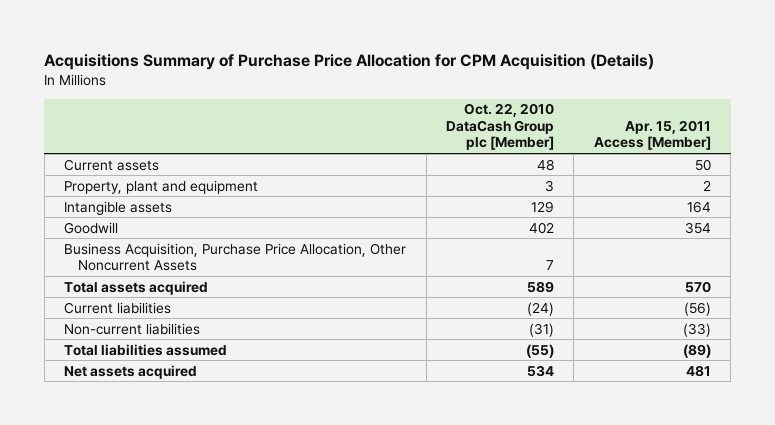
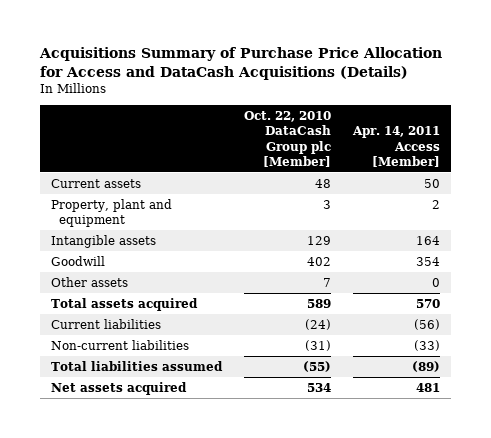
- Acquisitions Summary of Purchase Price Allocation for CPM Acquisition (Details)
+ Acquisitions Summary of Purchase Price Allocation for Access and DataCash Acquisitions (Details)
- | Oct. 22, 2010 DataCash Group plc [Member] | Apr. 15, 2011 Access [Member]
+ | Oct. 22, 2010 DataCash Group plc [Member] | Apr. 14, 2011 Access [Member]
- Business Acquisition, Purchase Price Allocation, Other Noncurrent Assets | 7 |
+ Other assets | 7 | 0

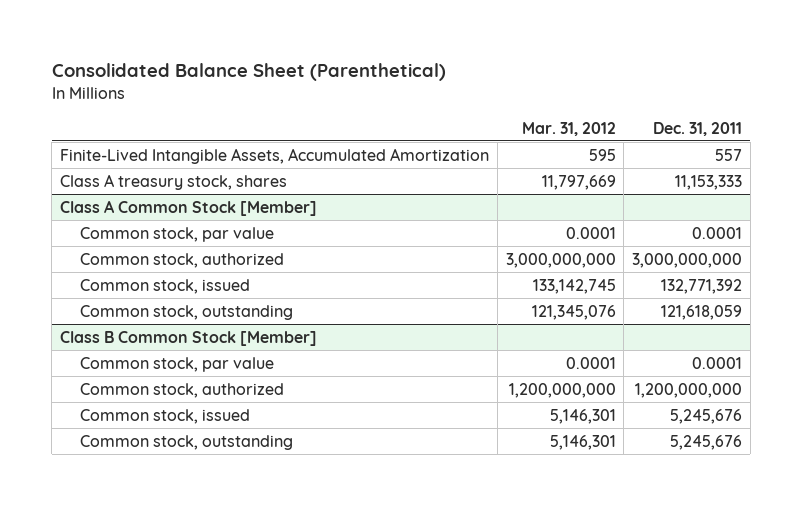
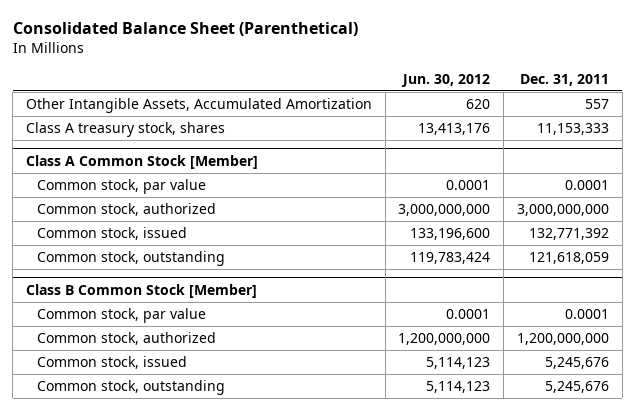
- | Mar. 31, 2012 | Dec. 31, 2011
+ | Jun. 30, 2012 | Dec. 31, 2011
- Finite-Lived Intangible Assets, Accumulated Amortization | 595 | 557
+ Other Intangible Assets, Accumulated Amortization | 620 | 557

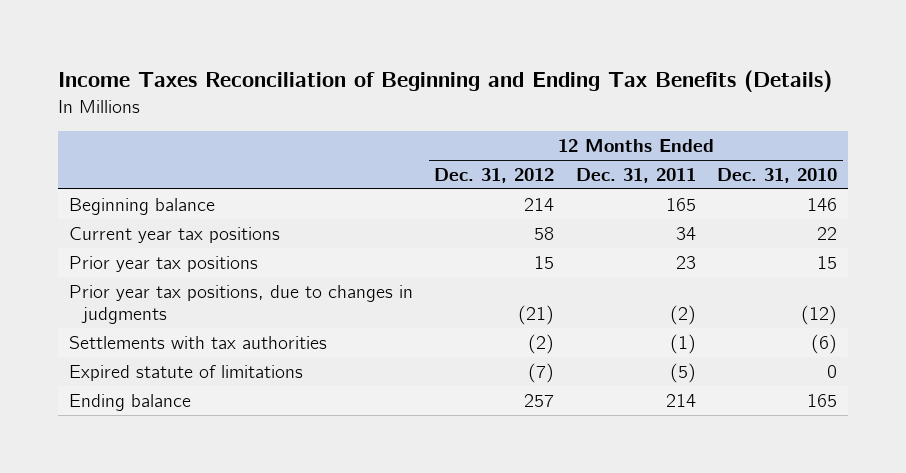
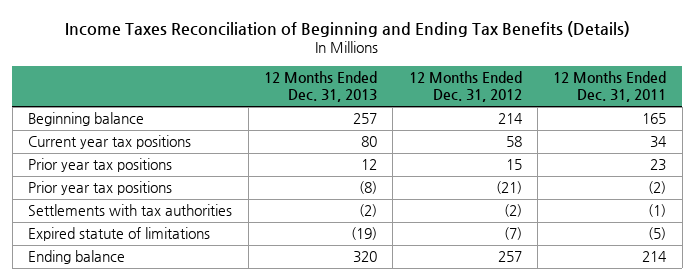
- | 12 Months Ended Dec. 31, 2012 | 12 Months Ended Dec. 31, 2011 | 12 Months Ended Dec. 31, 2010
+ | 12 Months Ended Dec. 31, 2013 | 12 Months Ended Dec. 31, 2012 | 12 Months Ended Dec. 31, 2011
- Prior year tax positions, due to changes in judgments | (21) | (2) | (12)
+ Prior year tax positions | (8) | (21) | (2)

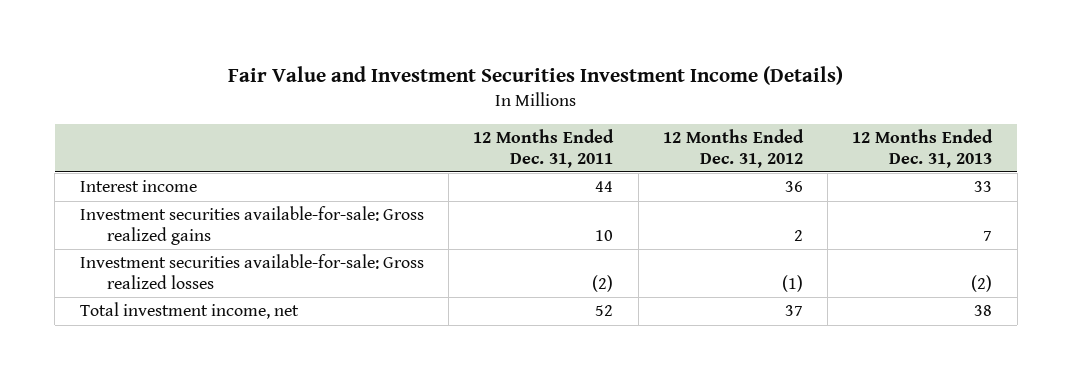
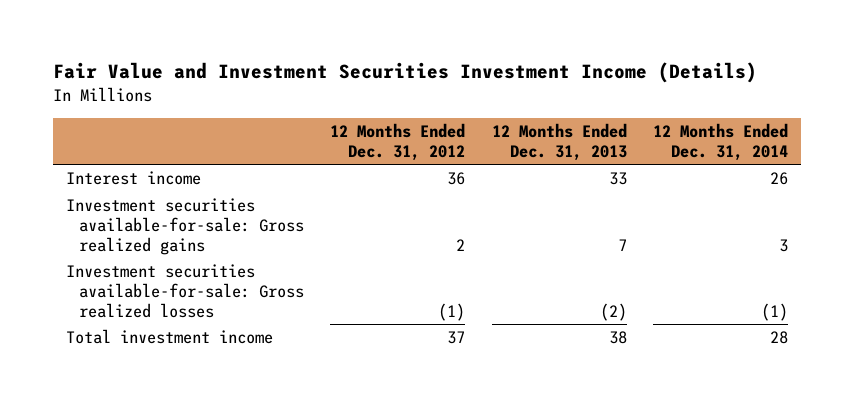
- | 12 Months Ended Dec. 31, 2011 | 12 Months Ended Dec. 31, 2012 | 12 Months Ended Dec. 31, 2013
+ | 12 Months Ended Dec. 31, 2012 | 12 Months Ended Dec. 31, 2013 | 12 Months Ended Dec. 31, 2014
- Total investment income, net | 52 | 37 | 38
+ Total investment income | 37 | 38 | 28

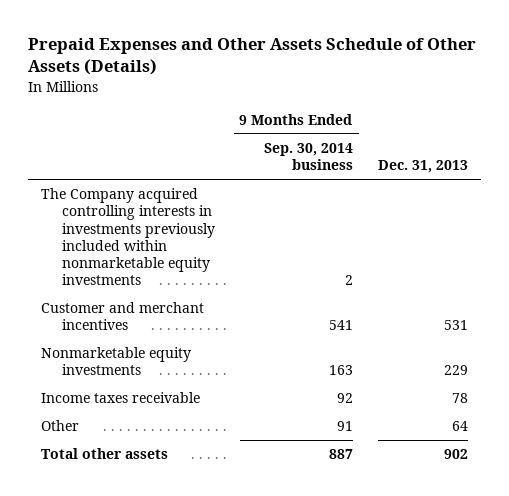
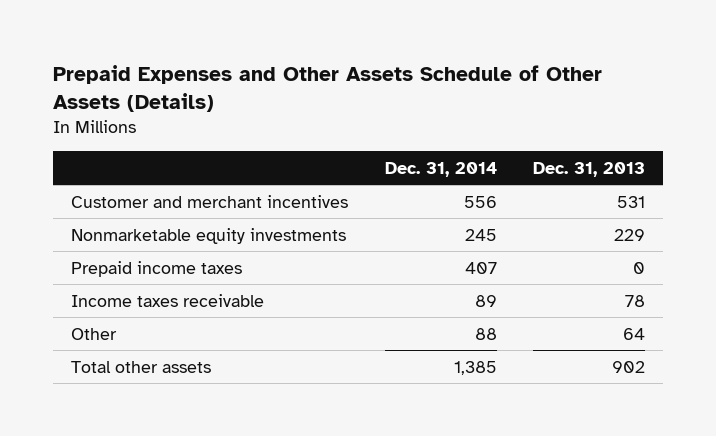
- | 9 Months Ended Sep. 30, 2014 business | Dec. 31, 2013
+ | Dec. 31, 2014 | Dec. 31, 2013
- The Company acquired controlling interests in investments previously included within nonmarketable equity investments | 2 |
+ Prepaid income taxes | 407 | 0

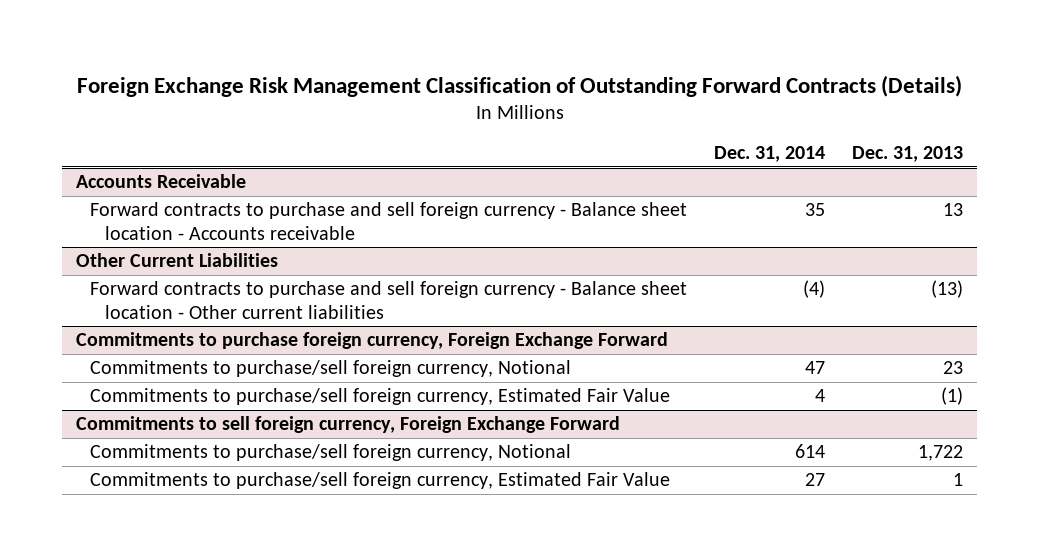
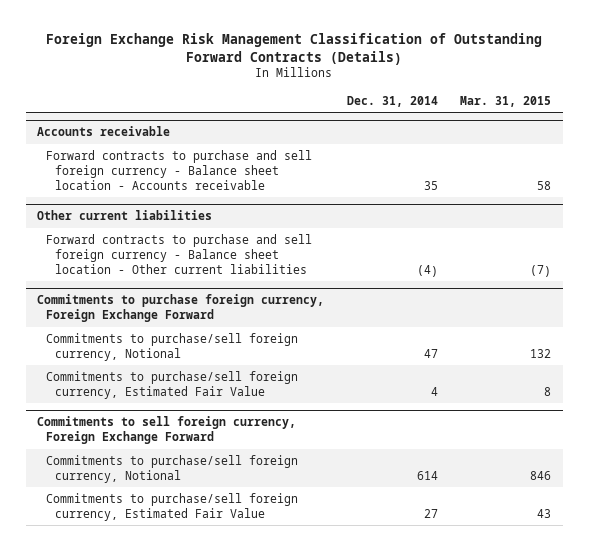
- | Dec. 31, 2014 | Dec. 31, 2013
+ | Dec. 31, 2014 | Mar. 31, 2015
- Accounts Receivable
+ Accounts receivable
- Other Current Liabilities
+ Other current liabilities

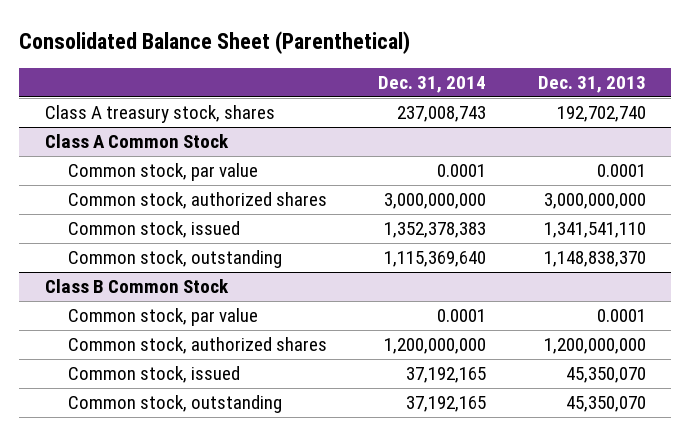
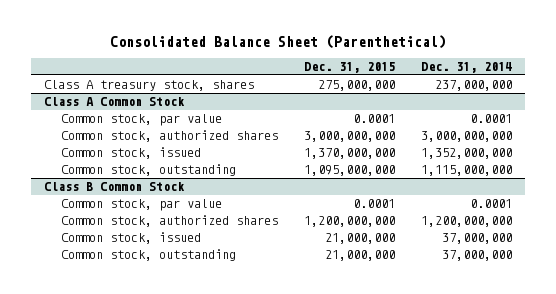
- | Dec. 31, 2014 | Dec. 31, 2013
+ | Dec. 31, 2015 | Dec. 31, 2014
- Class A treasury stock, shares | 237,008,743 | 192,702,740
+ Class A treasury stock, shares | 275,000,000 | 237,000,000
@ Class A Common Stock
- Common stock, issued | 1,352,378,383 | 1,341,541,110
- Common stock, outstanding | 1,115,369,640 | 1,148,838,370
+ Common stock, issued | 1,370,000,000 | 1,352,000,000
+ Common stock, outstanding | 1,095,000,000 | 1,115,000,000
@ Class B Common Stock
- Common stock, issued | 37,192,165 | 45,350,070
- Common stock, outstanding | 37,192,165 | 45,350,070
+ Common stock, issued | 21,000,000 | 37,000,000
+ Common stock, outstanding | 21,000,000 | 37,000,000

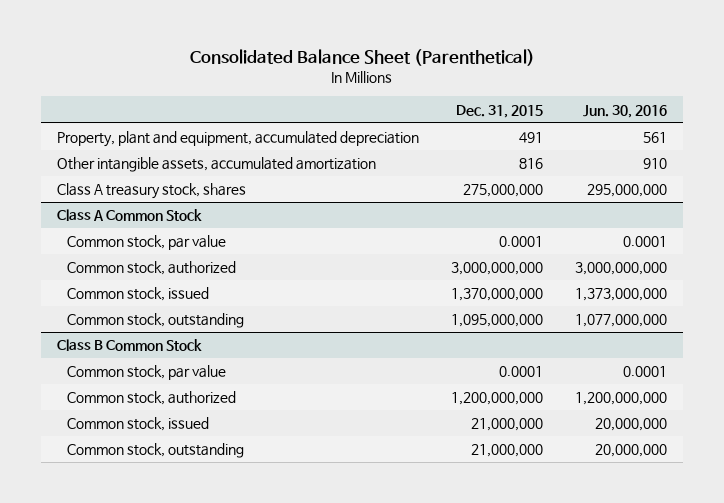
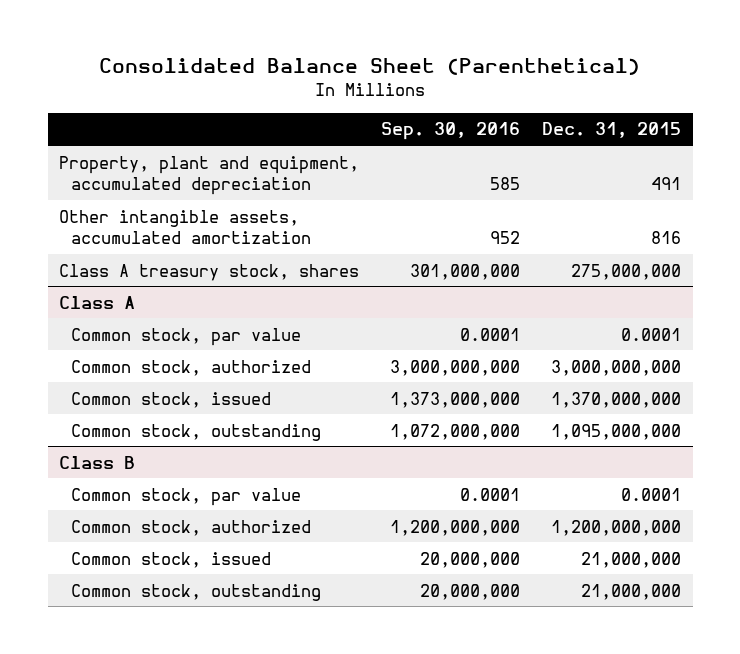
- | Dec. 31, 2015 | Jun. 30, 2016
+ | Sep. 30, 2016 | Dec. 31, 2015
- Class A Common Stock
+ Class A
- Class B Common Stock
+ Class B

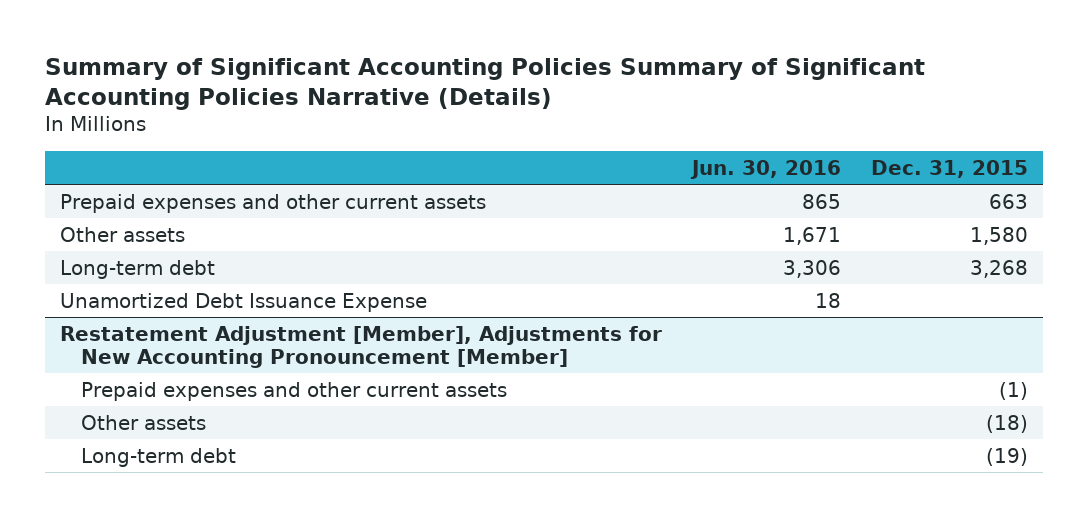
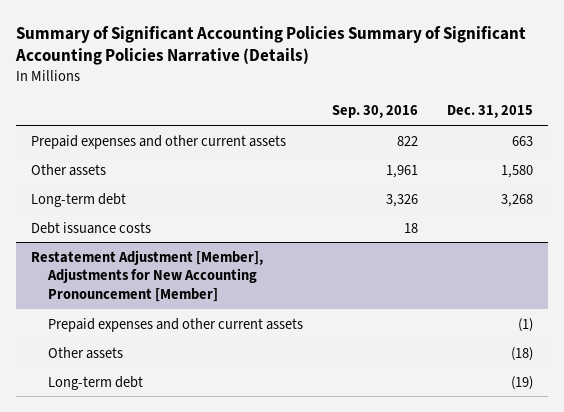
- | Jun. 30, 2016 | Dec. 31, 2015
+ | Sep. 30, 2016 | Dec. 31, 2015
- Unamortized Debt Issuance Expense | 18 |
+ Debt issuance costs | 18 |

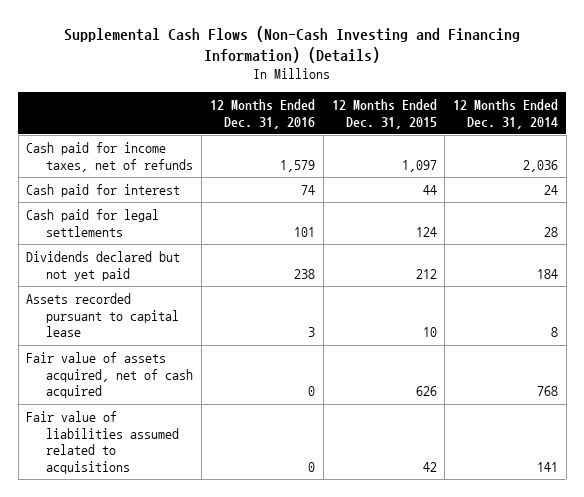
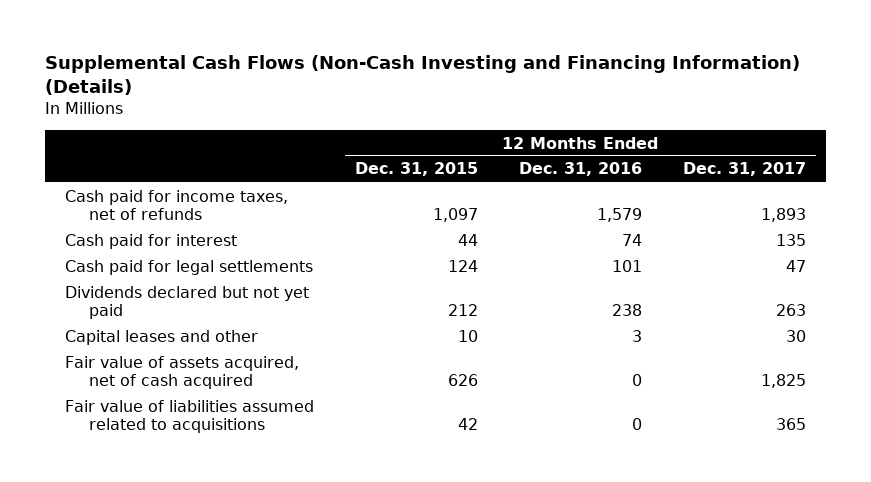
- | 12 Months Ended Dec. 31, 2016 | 12 Months Ended Dec. 31, 2015 | 12 Months Ended Dec. 31, 2014
+ | 12 Months Ended Dec. 31, 2015 | 12 Months Ended Dec. 31, 2016 | 12 Months Ended Dec. 31, 2017
- Assets recorded pursuant to capital lease | 3 | 10 | 8
+ Capital leases and other | 10 | 3 | 30

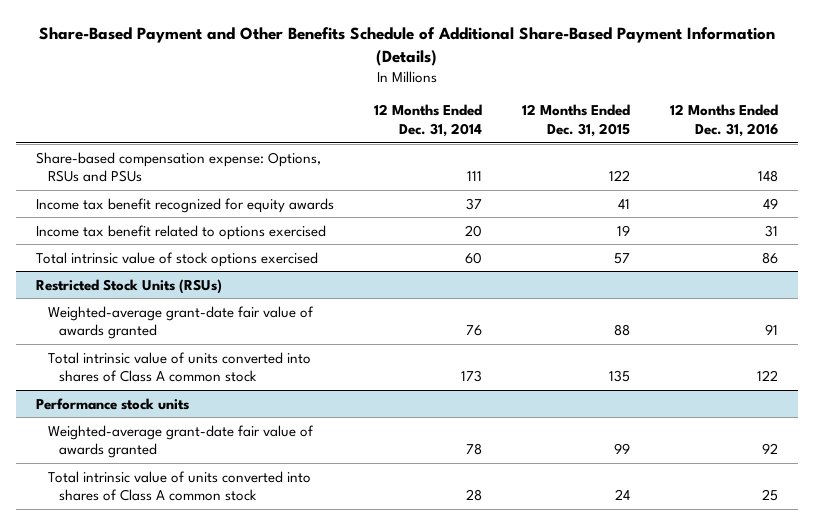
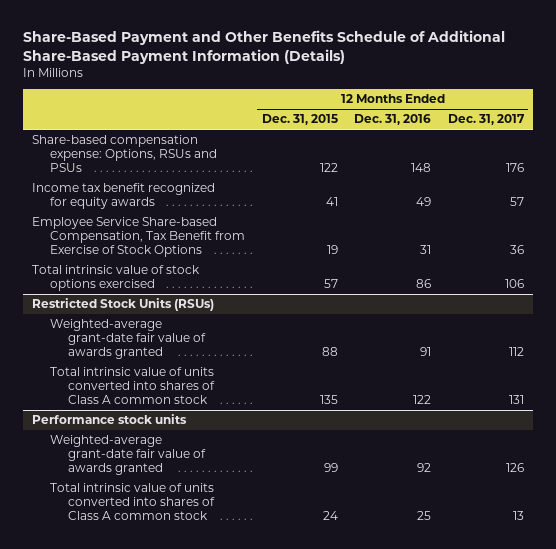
- | 12 Months Ended Dec. 31, 2014 | 12 Months Ended Dec. 31, 2015 | 12 Months Ended Dec. 31, 2016
+ | 12 Months Ended Dec. 31, 2015 | 12 Months Ended Dec. 31, 2016 | 12 Months Ended Dec. 31, 2017
- Income tax benefit related to options exercised | 20 | 19 | 31
+ Employee Service Share-based Compensation, Tax Benefit from Exercise of Stock Options | 19 | 31 | 36

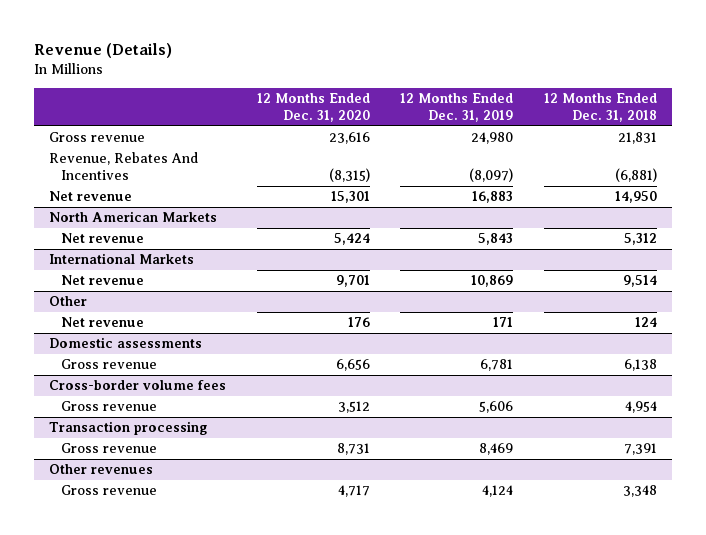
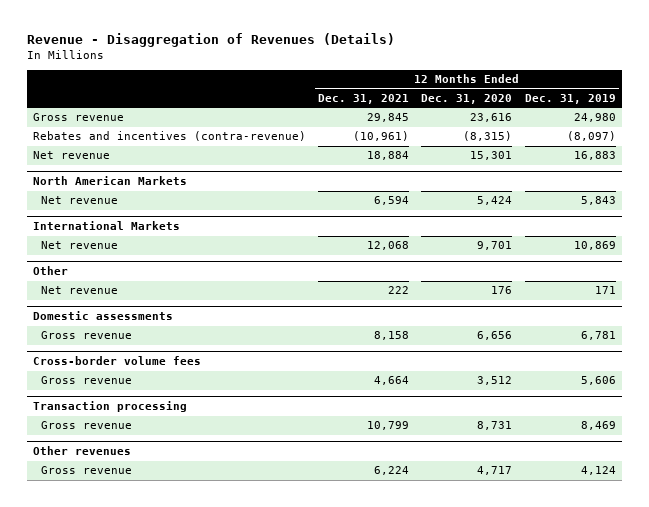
- Revenue (Details)
+ Revenue - Disaggregation of Revenues (Details)
- | 12 Months Ended Dec. 31, 2020 | 12 Months Ended Dec. 31, 2019 | 12 Months Ended Dec. 31, 2018
+ | 12 Months Ended Dec. 31, 2021 | 12 Months Ended Dec. 31, 2020 | 12 Months Ended Dec. 31, 2019
- Revenue, Rebates And Incentives | (8,315) | (8,097) | (6,881)
+ Rebates and incentives (contra-revenue) | (10,961) | (8,315) | (8,097)

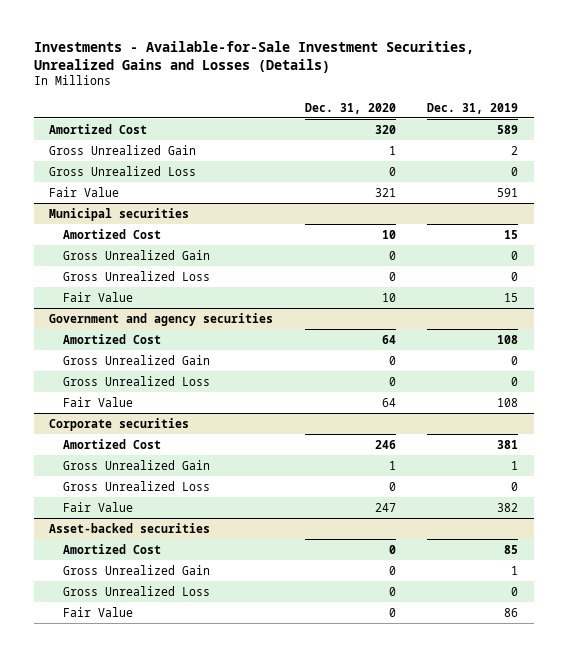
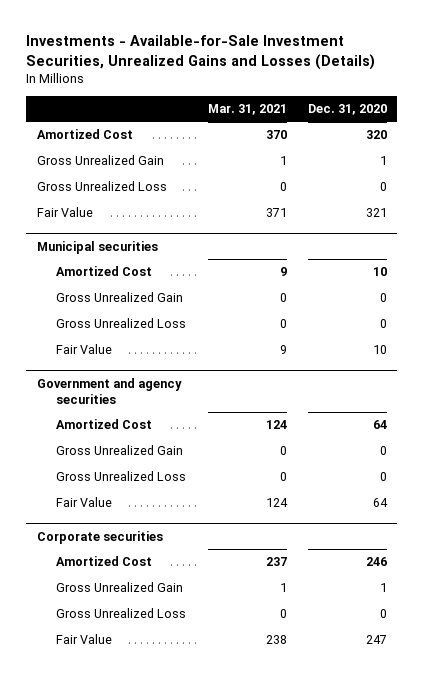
- | Dec. 31, 2020 | Dec. 31, 2019
+ | Mar. 31, 2021 | Dec. 31, 2020
- Asset-backed securities
- Amortized Cost | 0 | 85
- Gross Unrealized Gain | 0 | 1
- Gross Unrealized Loss | 0 | 0
- Fair Value | 0 | 86

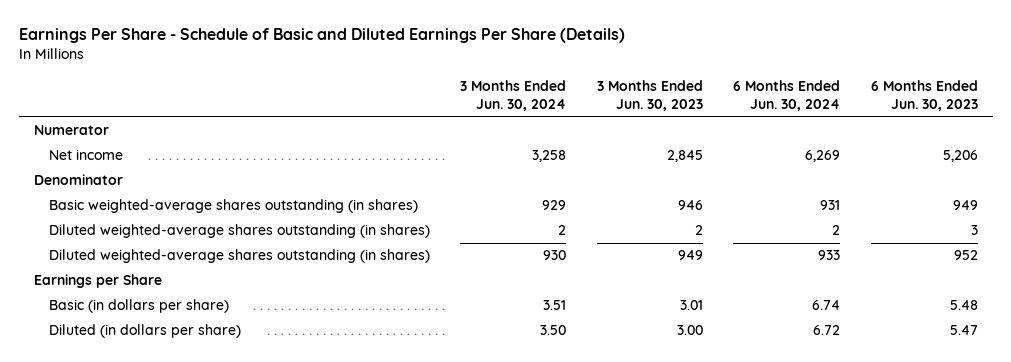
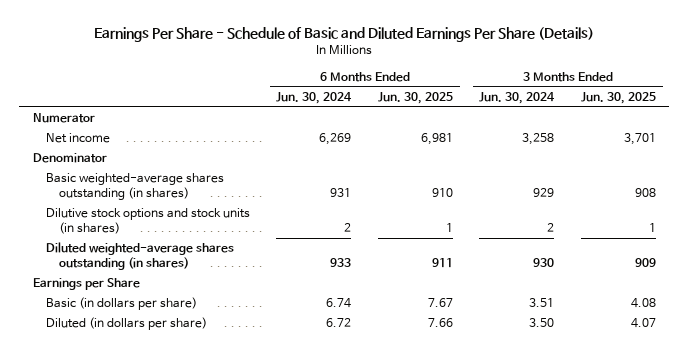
- | 3 Months Ended Jun. 30, 2024 | 3 Months Ended Jun. 30, 2023 | 6 Months Ended Jun. 30, 2024 | 6 Months Ended Jun. 30, 2023
+ | 6 Months Ended Jun. 30, 2024 | 6 Months Ended Jun. 30, 2025 | 3 Months Ended Jun. 30, 2024 | 3 Months Ended Jun. 30, 2025
- Diluted weighted-average shares outstanding (in shares) | 2 | 2 | 2 | 3
+ Dilutive stock options and stock units (in shares) | 2 | 1 | 2 | 1

